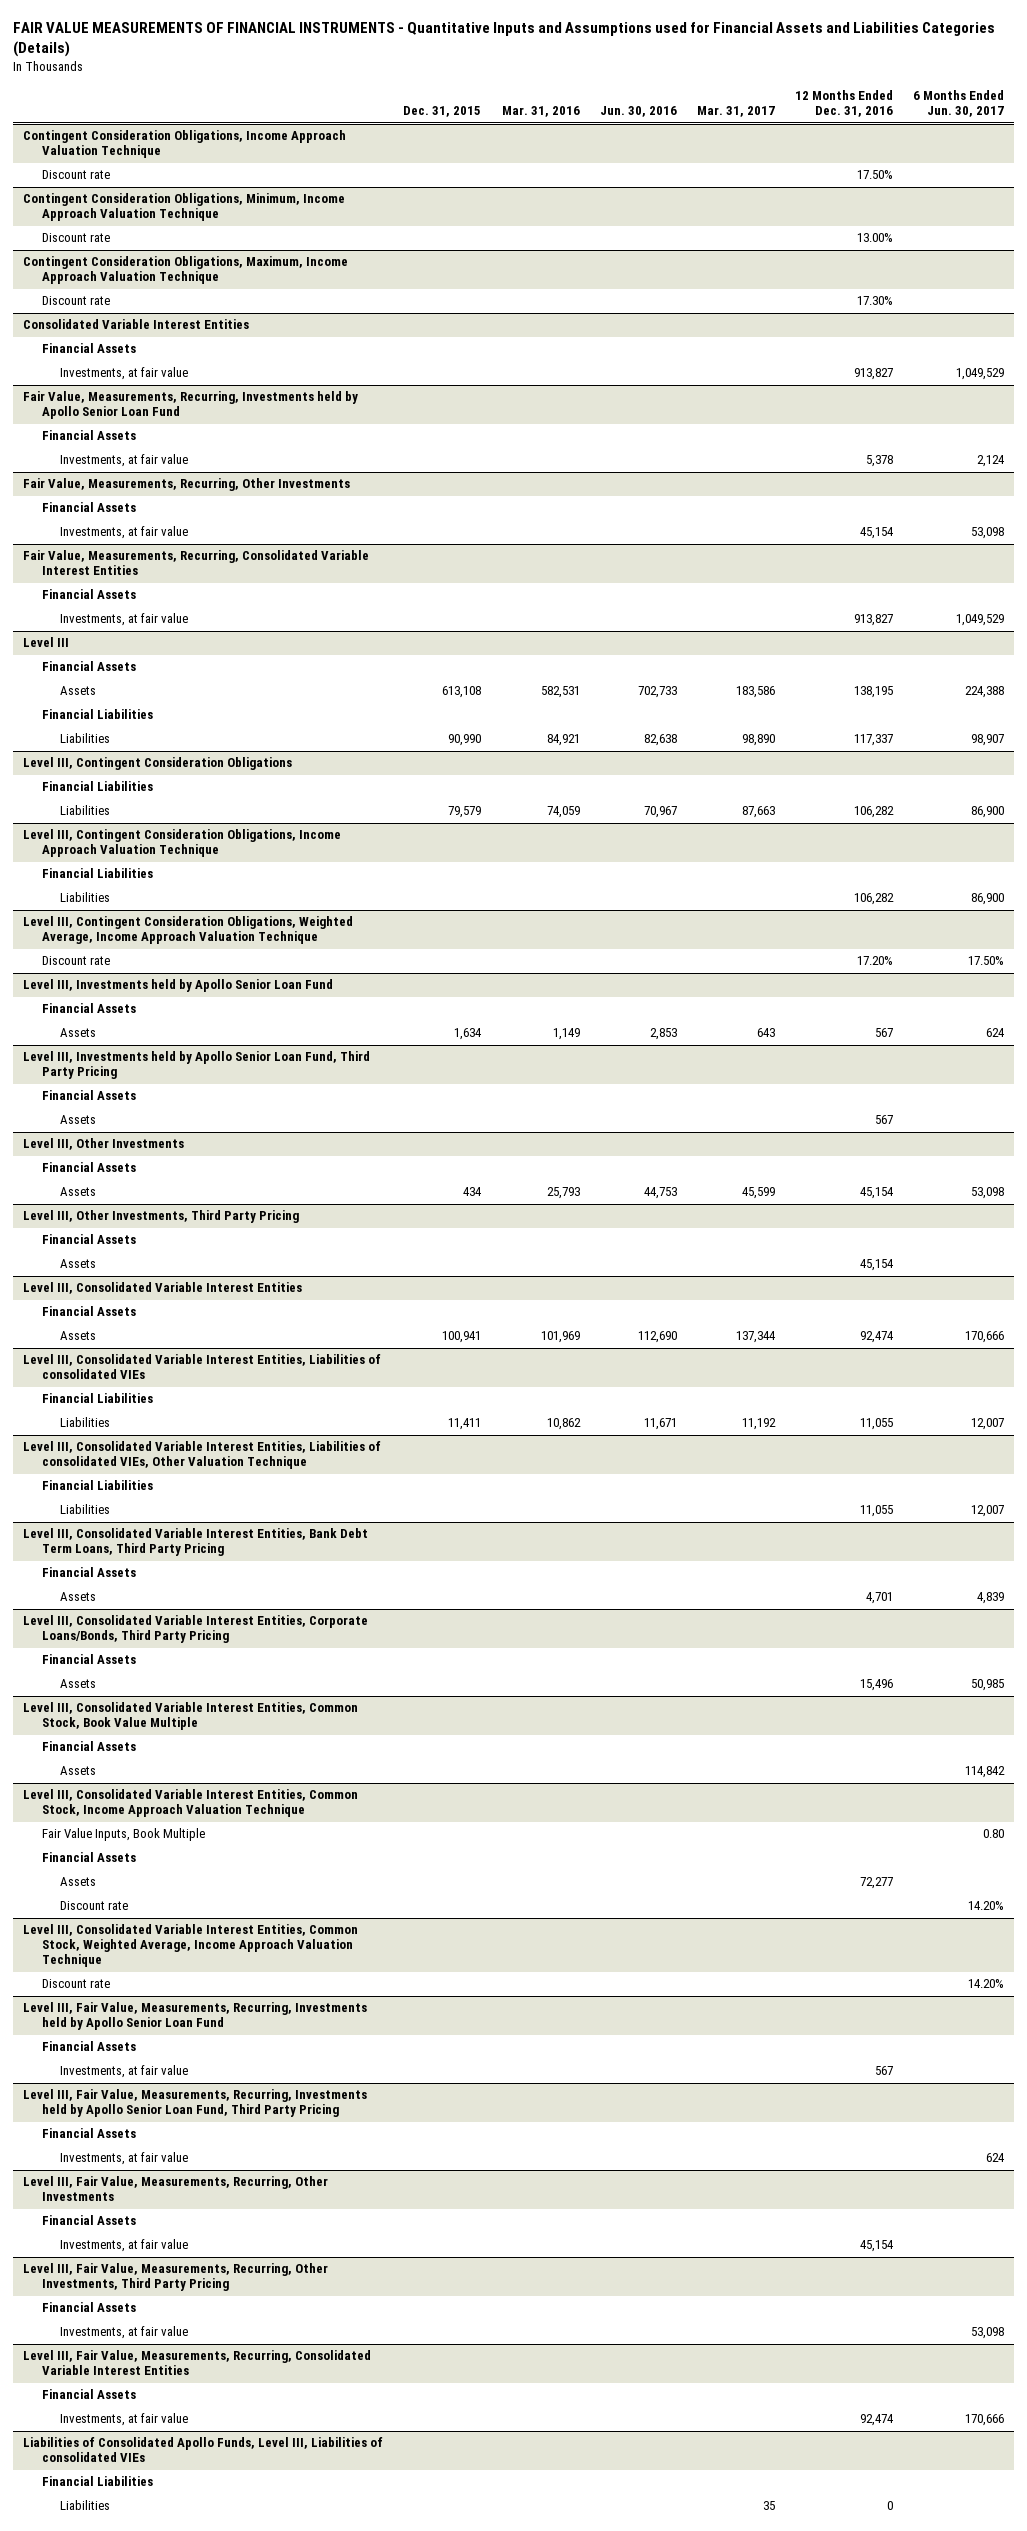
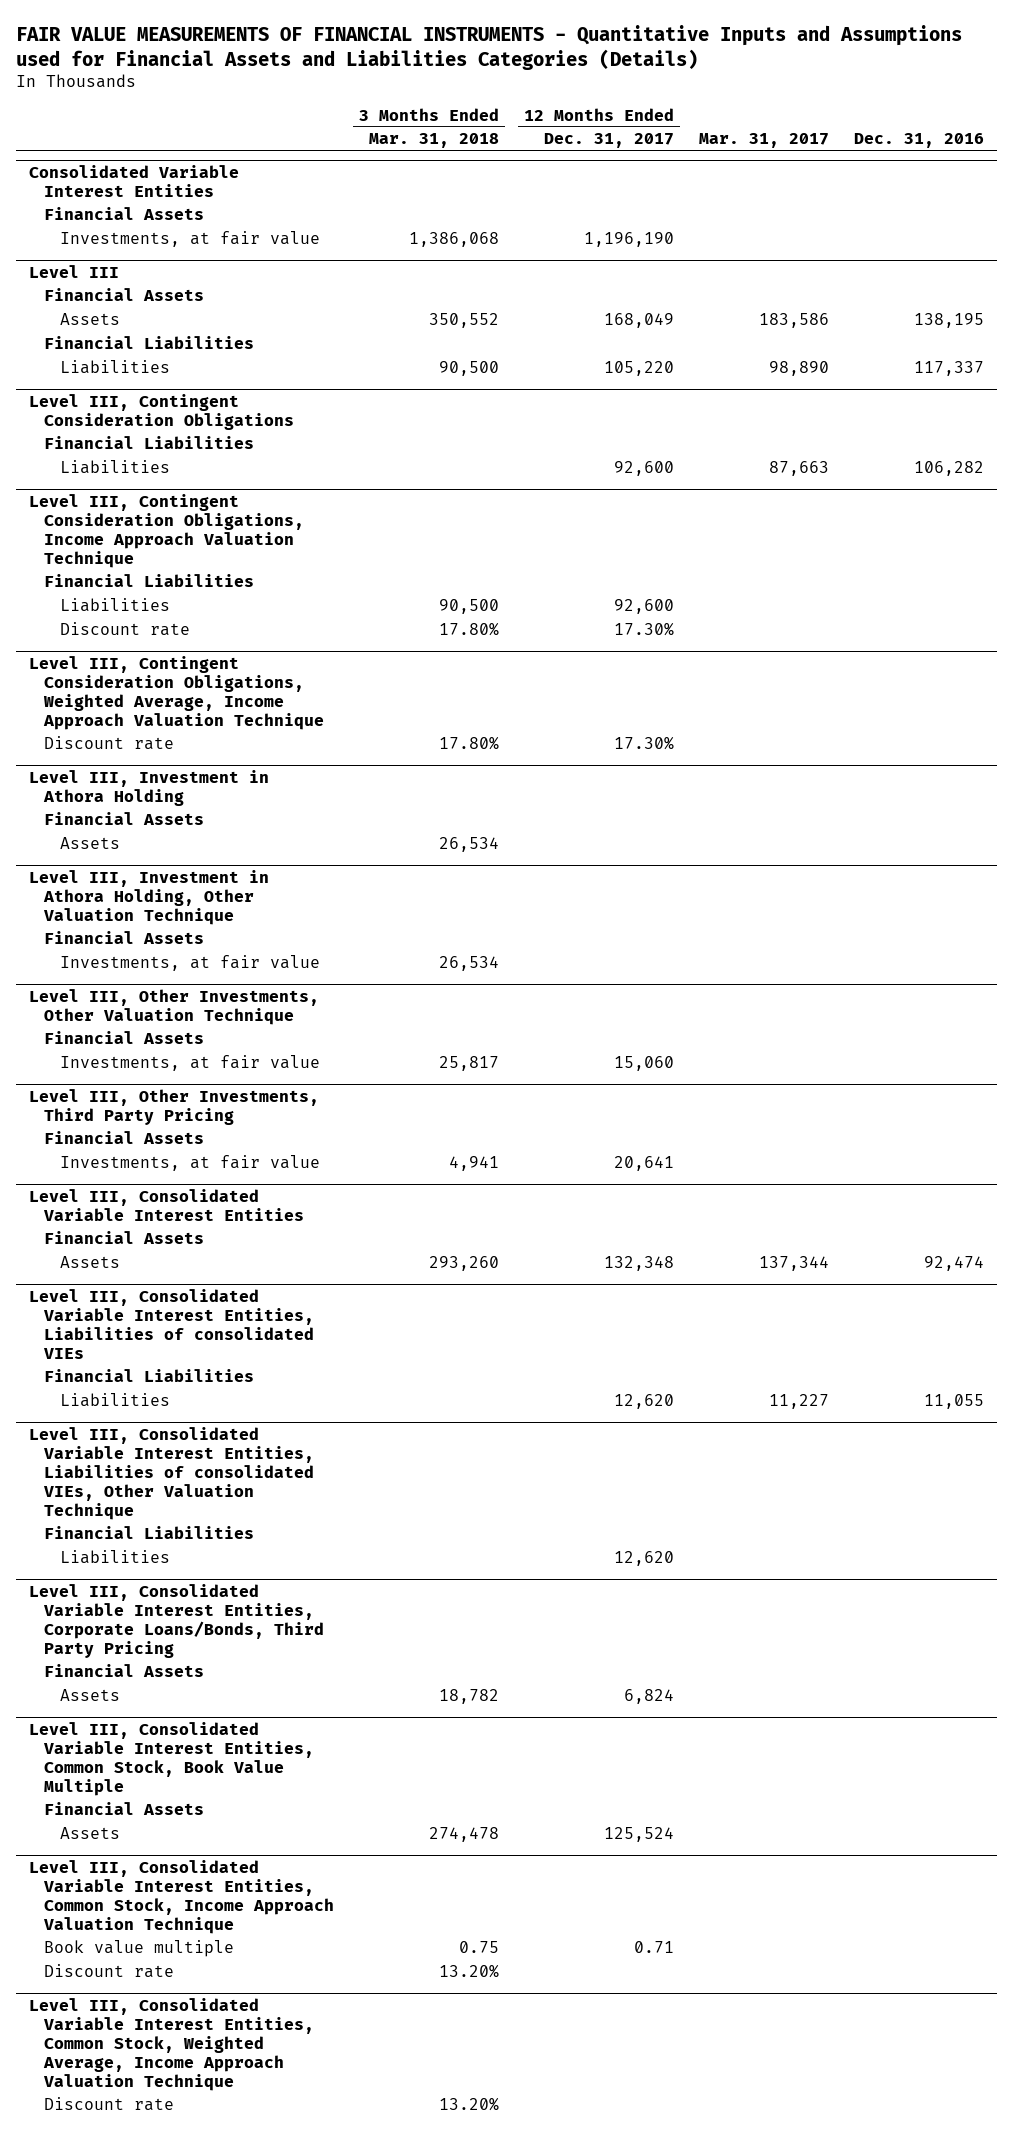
- | Dec. 31, 2015 | Mar. 31, 2016 | Jun. 30, 2016 | Mar. 31, 2017 | 12 Months Ended Dec. 31, 2016 | 6 Months Ended Jun. 30, 2017
+ | 3 Months Ended Mar. 31, 2018 | 12 Months Ended Dec. 31, 2017 | Mar. 31, 2017 | Dec. 31, 2016
- Contingent Consideration Obligations, Income Approach Valuation Technique
- Discount rate | | | | | 17.50% |
- Contingent Consideration Obligations, Minimum, Income Approach Valuation Technique
- Discount rate | | | | | 13.00% |
- Contingent Consideration Obligations, Maximum, Income Approach Valuation Technique
- Discount rate | | | | | 17.30% |
- Fair Value, Measurements, Recurring, Investments held by Apollo Senior Loan Fund
- Financial Assets
- Investments, at fair value | | | | | 5,378 | 2,124
- Fair Value, Measurements, Recurring, Other Investments
- Financial Assets
- Investments, at fair value | | | | | 45,154 | 53,098
- Fair Value, Measurements, Recurring, Consolidated Variable Interest Entities
- Financial Assets
- Investments, at fair value | | | | | 913,827 | 1,049,529
@ Level III, Contingent Consideration Obligations, Income Approach Valuation Technique
+ Discount rate | 17.80% | 17.30% | |
- Level III, Investments held by Apollo Senior Loan Fund
- Financial Assets
- Assets | 1,634 | 1,149 | 2,853 | 643 | 567 | 624
- Level III, Investments held by Apollo Senior Loan Fund, Third Party Pricing
- Financial Assets
- Assets | | | | | 567 |
- Level III, Other Investments
+ Level III, Investment in Athora Holding
+ Financial Assets
+ Assets | 26,534 | | |
+ Level III, Investment in Athora Holding, Other Valuation Technique
+ Financial Assets
+ Investments, at fair value | 26,534 | | |
+ Level III, Other Investments, Other Valuation Technique
- Assets | 434 | 25,793 | 44,753 | 45,599 | 45,154 | 53,098
+ Investments, at fair value | 25,817 | 15,060 | |
@ Level III, Other Investments, Third Party Pricing
- Assets | | | | | 45,154 |
+ Investments, at fair value | 4,941 | 20,641 | |
@ Level III, Consolidated Variable Interest Entities, Liabilities of consolidated VIEs
- Liabilities | 11,411 | 10,862 | 11,671 | 11,192 | 11,055 | 12,007
+ Liabilities | | 12,620 | 11,227 | 11,055
- Level III, Consolidated Variable Interest Entities, Bank Debt Term Loans, Third Party Pricing
- Financial Assets
- Assets | | | | | 4,701 | 4,839
@ Level III, Consolidated Variable Interest Entities, Common Stock, Income Approach Valuation Technique
- Fair Value Inputs, Book Multiple | | | | | | 0.80
- Financial Assets
- Assets | | | | | 72,277 |
+ Book value multiple | 0.75 | 0.71 | |
- Level III, Fair Value, Measurements, Recurring, Investments held by Apollo Senior Loan Fund
- Financial Assets
- Investments, at fair value | | | | | 567 |
- Level III, Fair Value, Measurements, Recurring, Investments held by Apollo Senior Loan Fund, Third Party Pricing
- Financial Assets
- Investments, at fair value | | | | | | 624
- Level III, Fair Value, Measurements, Recurring, Other Investments
- Financial Assets
- Investments, at fair value | | | | | 45,154 |
- Level III, Fair Value, Measurements, Recurring, Other Investments, Third Party Pricing
- Financial Assets
- Investments, at fair value | | | | | | 53,098
- Level III, Fair Value, Measurements, Recurring, Consolidated Variable Interest Entities
- Financial Assets
- Investments, at fair value | | | | | 92,474 | 170,666
- Liabilities of Consolidated Apollo Funds, Level III, Liabilities of consolidated VIEs
- Financial Liabilities
- Liabilities | | | | 35 | 0 |

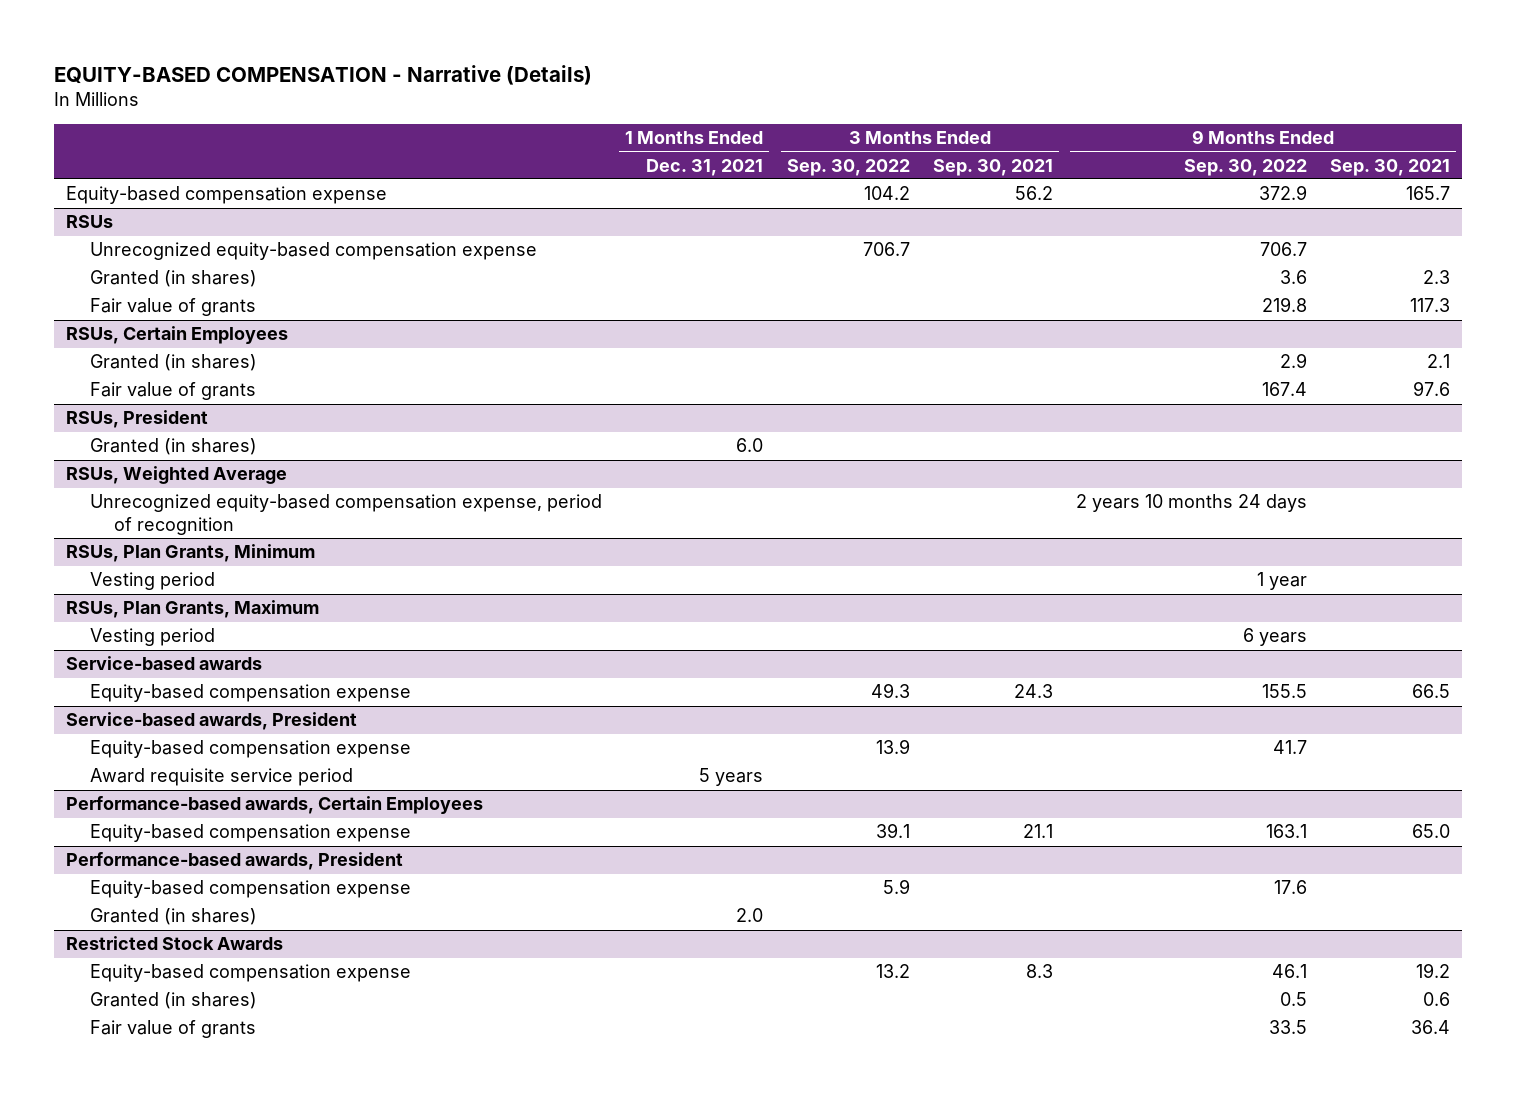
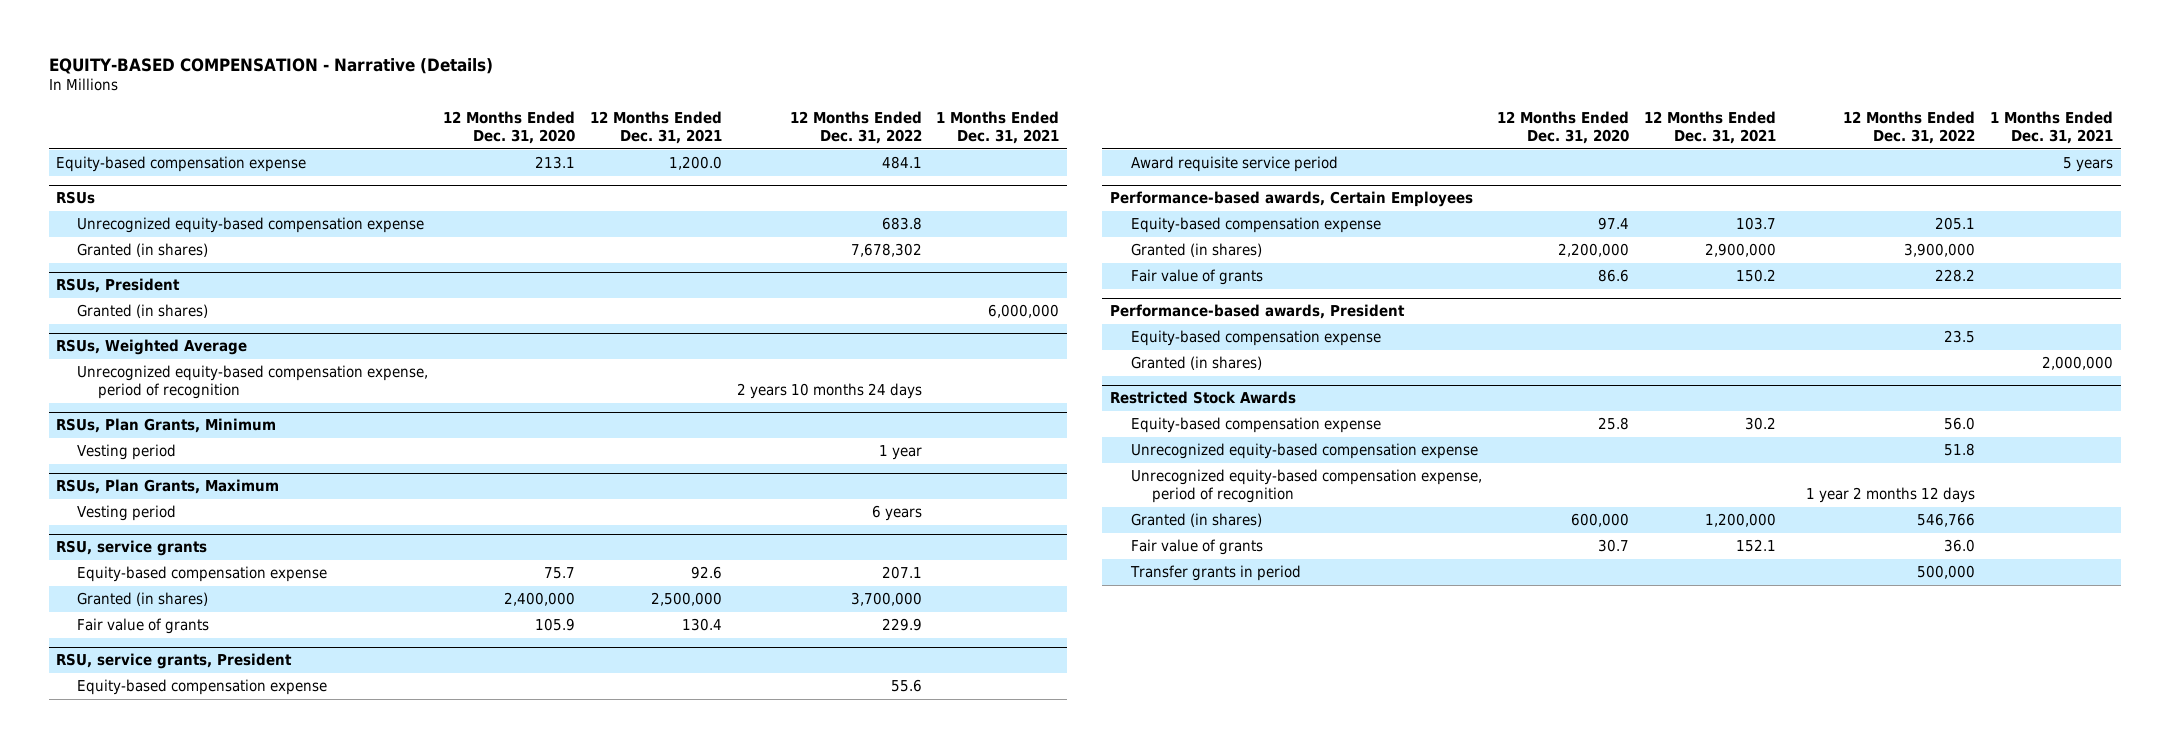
- | 1 Months Ended Dec. 31, 2021 | 3 Months Ended Sep. 30, 2022 | 3 Months Ended Sep. 30, 2021 | 9 Months Ended Sep. 30, 2022 | 9 Months Ended Sep. 30, 2021
+ | 12 Months Ended Dec. 31, 2020 | 12 Months Ended Dec. 31, 2021 | 12 Months Ended Dec. 31, 2022 | 1 Months Ended Dec. 31, 2021
@ RSUs
- Fair value of grants | | | | 219.8 | 117.3
- RSUs, Certain Employees
- Granted (in shares) | | | | 2.9 | 2.1
- Fair value of grants | | | | 167.4 | 97.6
@ RSUs, President
- Granted (in shares) | 6.0 | | | |
+ Granted (in shares) | | | | 6,000,000
- Service-based awards
- Equity-based compensation expense | | 49.3 | 24.3 | 155.5 | 66.5
- Service-based awards, President
+ RSU, service grants
+ Equity-based compensation expense | 75.7 | 92.6 | 207.1 |
+ Granted (in shares) | 2,400,000 | 2,500,000 | 3,700,000 |
+ Fair value of grants | 105.9 | 130.4 | 229.9 |
+ RSU, service grants, President
@ Performance-based awards, Certain Employees
+ Granted (in shares) | 2,200,000 | 2,900,000 | 3,900,000 |
+ Fair value of grants | 86.6 | 150.2 | 228.2 |
@ Performance-based awards, President
- Granted (in shares) | 2.0 | | | |
+ Granted (in shares) | | | | 2,000,000
@ Restricted Stock Awards
+ Unrecognized equity-based compensation expense | | | 51.8 |
+ Unrecognized equity-based compensation expense, period of recognition | | | 1 year 2 months 12 days |
+ Transfer grants in period | | | 500,000 |

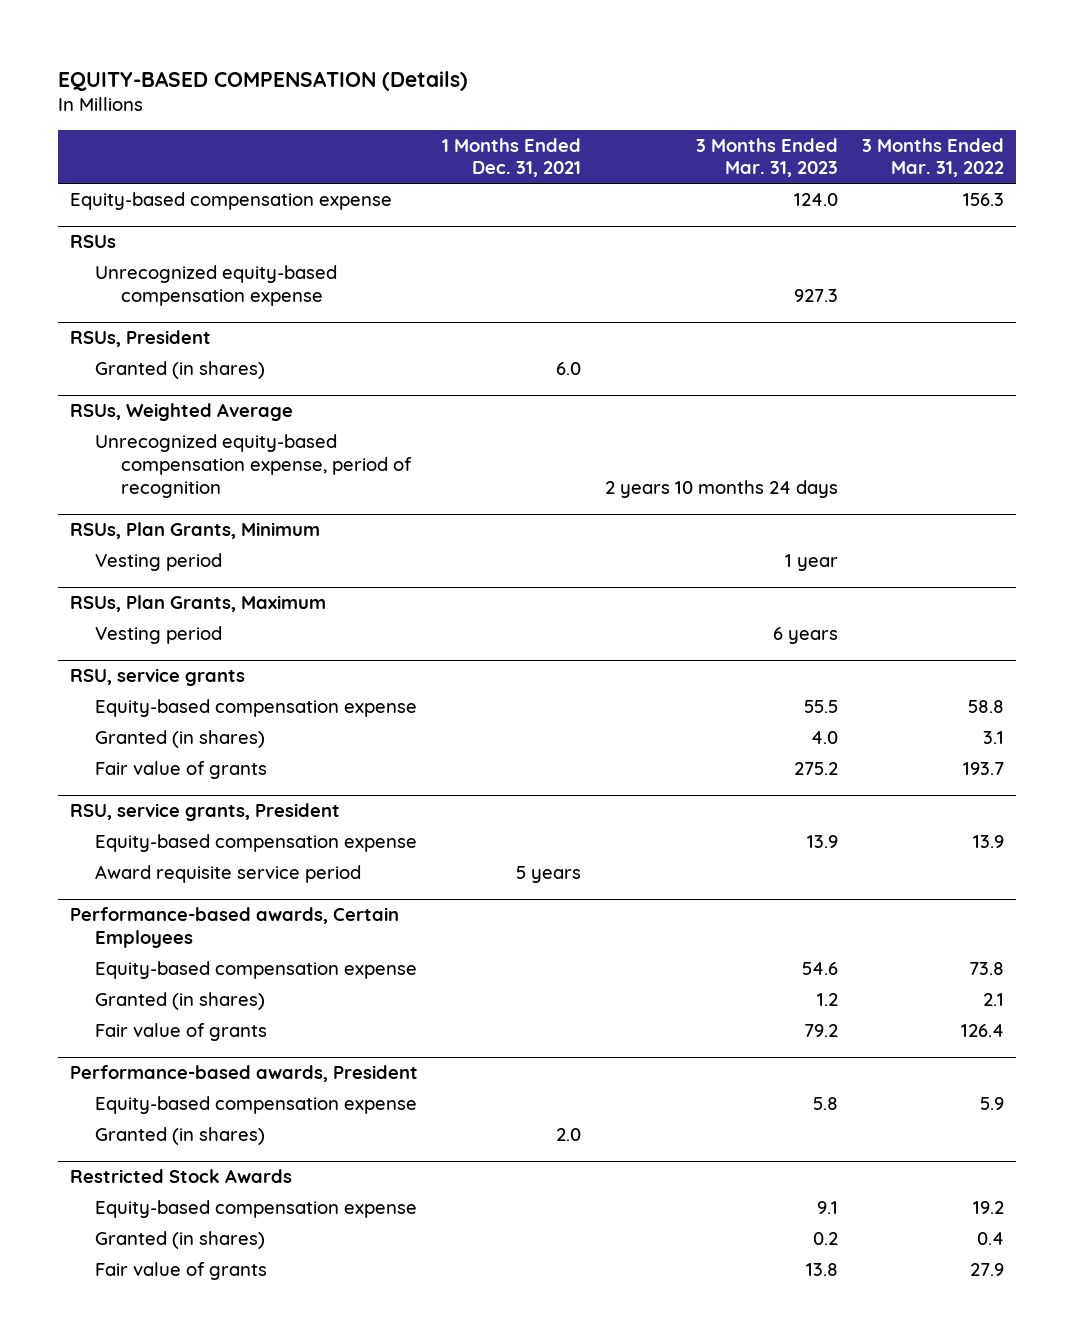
- EQUITY-BASED COMPENSATION - Narrative (Details)
+ EQUITY-BASED COMPENSATION (Details)
- | 12 Months Ended Dec. 31, 2020 | 12 Months Ended Dec. 31, 2021 | 12 Months Ended Dec. 31, 2022 | 1 Months Ended Dec. 31, 2021
+ | 1 Months Ended Dec. 31, 2021 | 3 Months Ended Mar. 31, 2023 | 3 Months Ended Mar. 31, 2022
@ RSUs
- Granted (in shares) | | | 7,678,302 |
@ RSUs, President
- Granted (in shares) | | | | 6,000,000
+ Granted (in shares) | 6.0 | |
@ Performance-based awards, President
- Granted (in shares) | | | | 2,000,000
+ Granted (in shares) | 2.0 | |
@ Restricted Stock Awards
- Unrecognized equity-based compensation expense | | | 51.8 |
- Unrecognized equity-based compensation expense, period of recognition | | | 1 year 2 months 12 days |
- Transfer grants in period | | | 500,000 |

